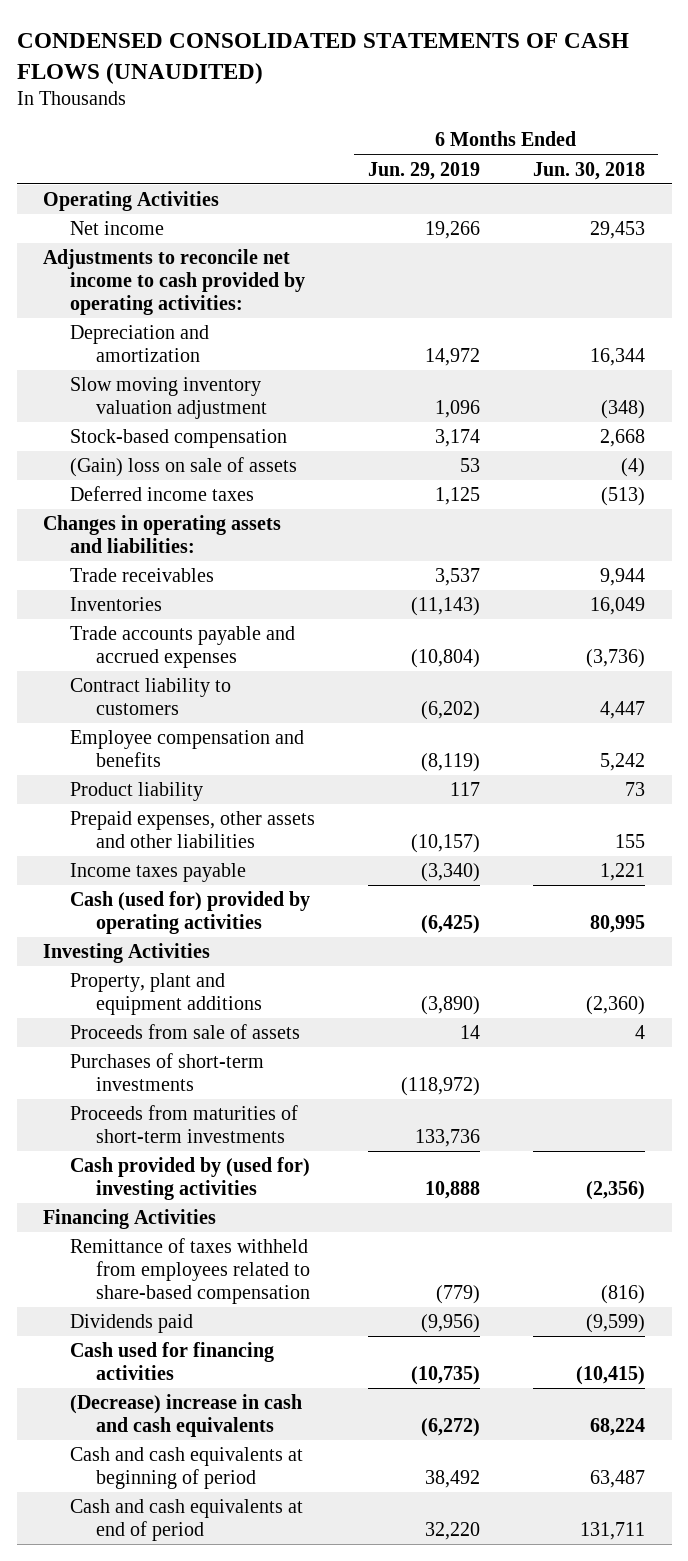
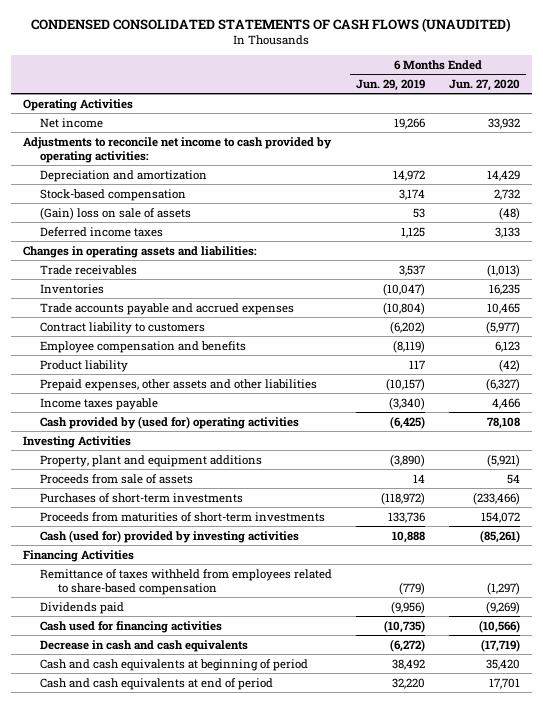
- | 6 Months Ended Jun. 29, 2019 | 6 Months Ended Jun. 30, 2018
+ | 6 Months Ended Jun. 29, 2019 | 6 Months Ended Jun. 27, 2020
- Slow moving inventory valuation adjustment | 1,096 | (348)
- Inventories | (11,143) | 16,049
+ Inventories | (10,047) | 16,235
- Cash (used for) provided by operating activities | (6,425) | 80,995
+ Cash provided by (used for) operating activities | (6,425) | 78,108
- Cash provided by (used for) investing activities | 10,888 | (2,356)
+ Cash (used for) provided by investing activities | 10,888 | (85,261)
- (Decrease) increase in cash and cash equivalents | (6,272) | 68,224
+ Decrease in cash and cash equivalents | (6,272) | (17,719)

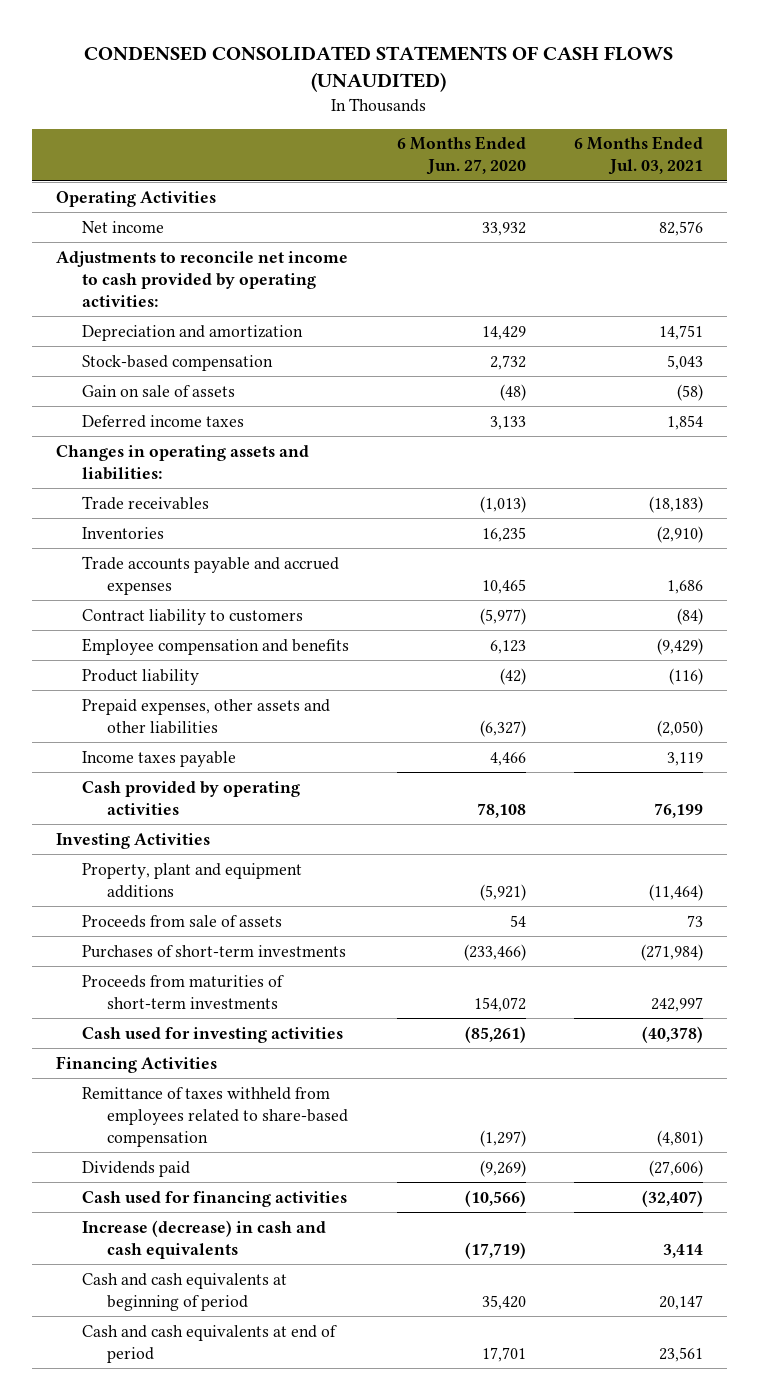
- | 6 Months Ended Jun. 29, 2019 | 6 Months Ended Jun. 27, 2020
+ | 6 Months Ended Jun. 27, 2020 | 6 Months Ended Jul. 03, 2021
- (Gain) loss on sale of assets | 53 | (48)
+ Gain on sale of assets | (48) | (58)
- Cash provided by (used for) operating activities | (6,425) | 78,108
+ Cash provided by operating activities | 78,108 | 76,199
- Cash (used for) provided by investing activities | 10,888 | (85,261)
+ Cash used for investing activities | (85,261) | (40,378)
- Decrease in cash and cash equivalents | (6,272) | (17,719)
+ Increase (decrease) in cash and cash equivalents | (17,719) | 3,414

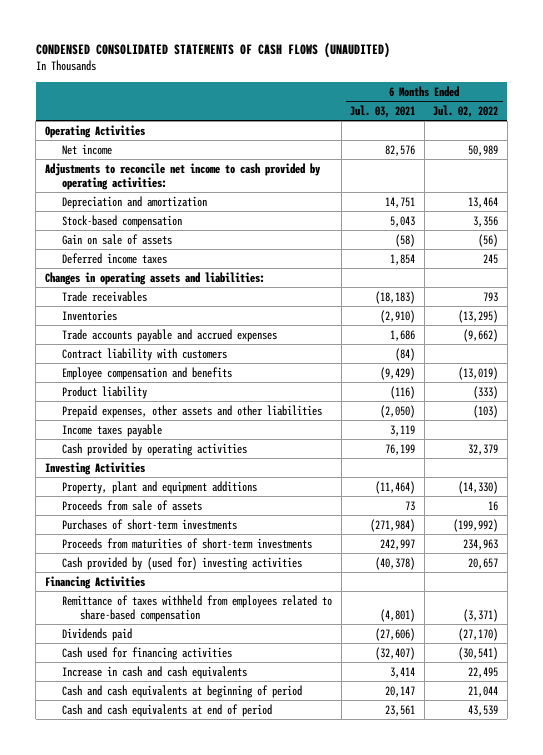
- | 6 Months Ended Jun. 27, 2020 | 6 Months Ended Jul. 03, 2021
+ | 6 Months Ended Jul. 03, 2021 | 6 Months Ended Jul. 02, 2022
- Contract liability to customers | (5,977) | (84)
+ Contract liability with customers | (84) |
- Cash used for investing activities | (85,261) | (40,378)
+ Cash provided by (used for) investing activities | (40,378) | 20,657
- Increase (decrease) in cash and cash equivalents | (17,719) | 3,414
+ Increase in cash and cash equivalents | 3,414 | 22,495

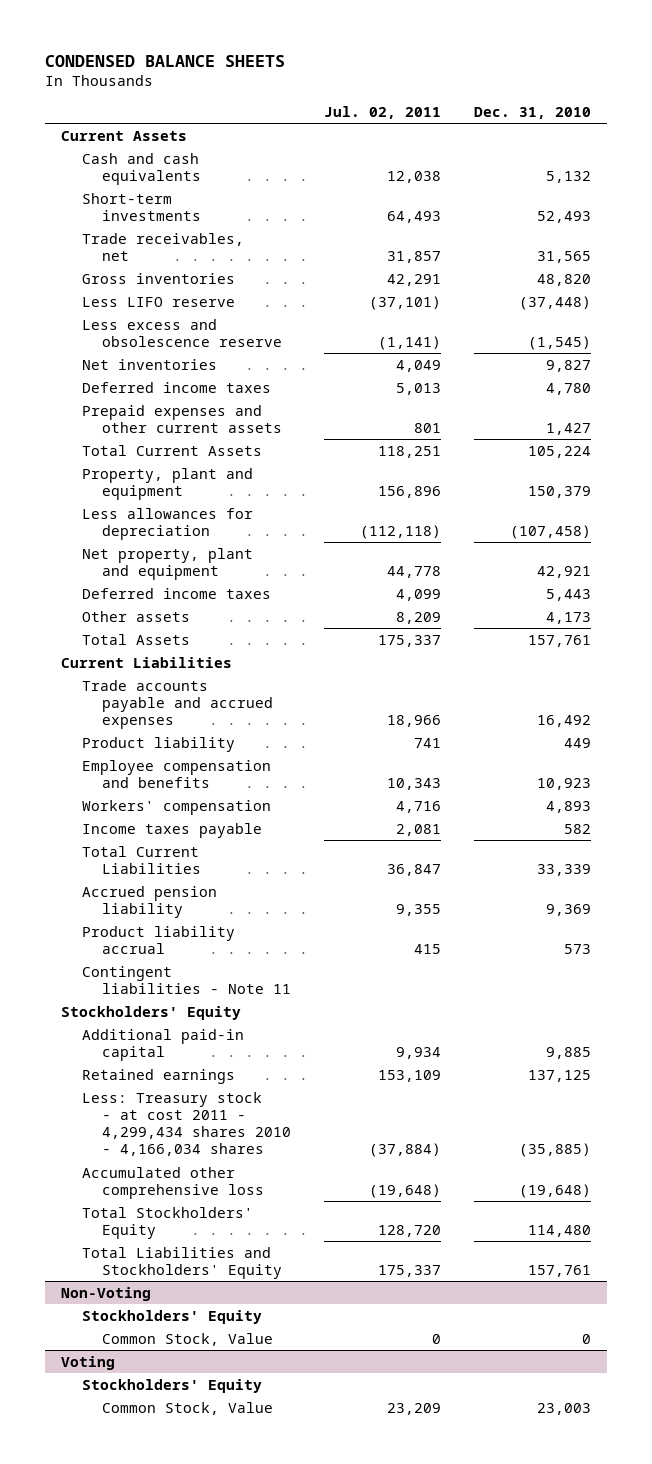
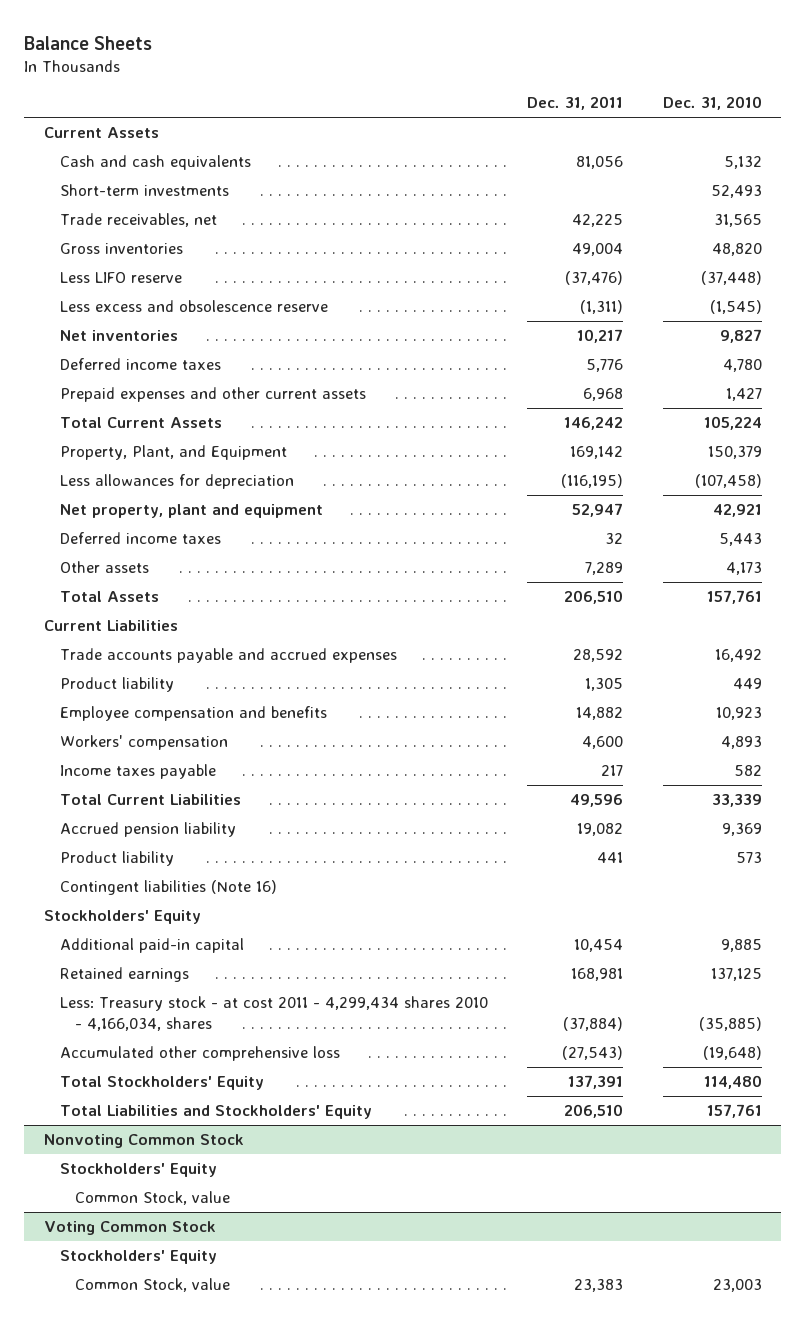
- CONDENSED BALANCE SHEETS
+ Balance Sheets
- | Jul. 02, 2011 | Dec. 31, 2010
+ | Dec. 31, 2011 | Dec. 31, 2010
- Property, plant and equipment | 156,896 | 150,379
+ Property, Plant, and Equipment | 169,142 | 150,379
- Product liability accrual | 415 | 573
- Contingent liabilities - Note 11
+ Product liability | 441 | 573
+ Contingent liabilities (Note 16)
- Less: Treasury stock - at cost 2011 - 4,299,434 shares 2010 - 4,166,034 shares | (37,884) | (35,885)
+ Less: Treasury stock - at cost 2011 - 4,299,434 shares 2010 - 4,166,034, shares | (37,884) | (35,885)
- Non-Voting
+ Nonvoting Common Stock
- Common Stock, Value | 0 | 0
- Voting
+ Common Stock, value
+ Voting Common Stock
- Common Stock, Value | 23,209 | 23,003
+ Common Stock, value | 23,383 | 23,003

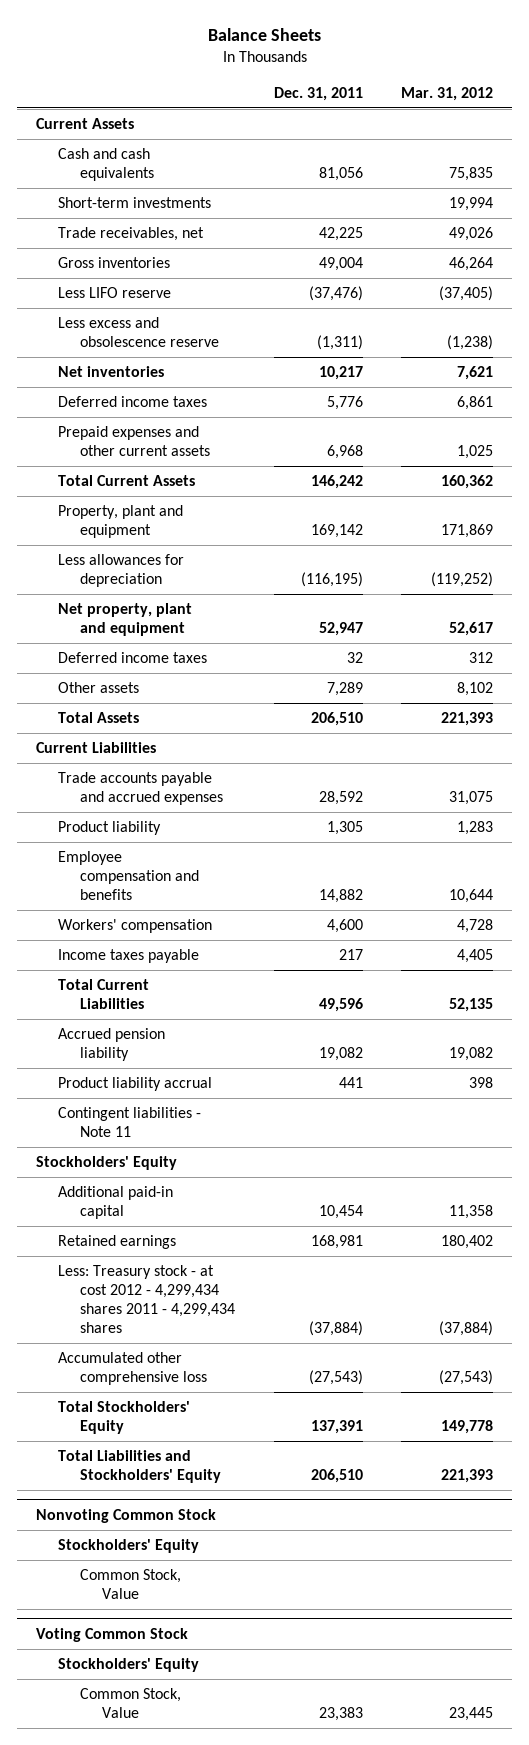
- | Dec. 31, 2011 | Dec. 31, 2010
+ | Dec. 31, 2011 | Mar. 31, 2012
- Property, Plant, and Equipment | 169,142 | 150,379
+ Property, plant and equipment | 169,142 | 171,869
- Product liability | 441 | 573
- Contingent liabilities (Note 16)
+ Product liability accrual | 441 | 398
+ Contingent liabilities - Note 11
- Less: Treasury stock - at cost 2011 - 4,299,434 shares 2010 - 4,166,034, shares | (37,884) | (35,885)
+ Less: Treasury stock - at cost 2012 - 4,299,434 shares 2011 - 4,299,434 shares | (37,884) | (37,884)
@ Nonvoting Common Stock
- Common Stock, value
+ Common Stock, Value
@ Voting Common Stock
- Common Stock, value | 23,383 | 23,003
+ Common Stock, Value | 23,383 | 23,445

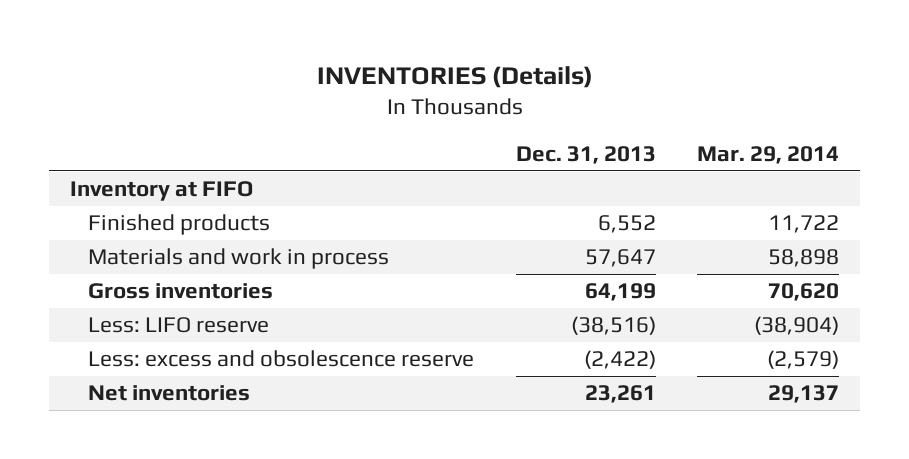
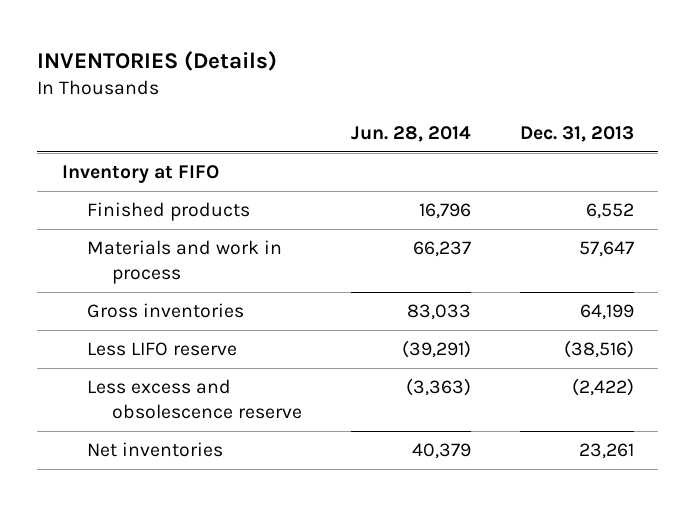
- | Dec. 31, 2013 | Mar. 29, 2014
+ | Jun. 28, 2014 | Dec. 31, 2013
- Less: LIFO reserve | (38,516) | (38,904)
- Less: excess and obsolescence reserve | (2,422) | (2,579)
+ Less LIFO reserve | (39,291) | (38,516)
+ Less excess and obsolescence reserve | (3,363) | (2,422)

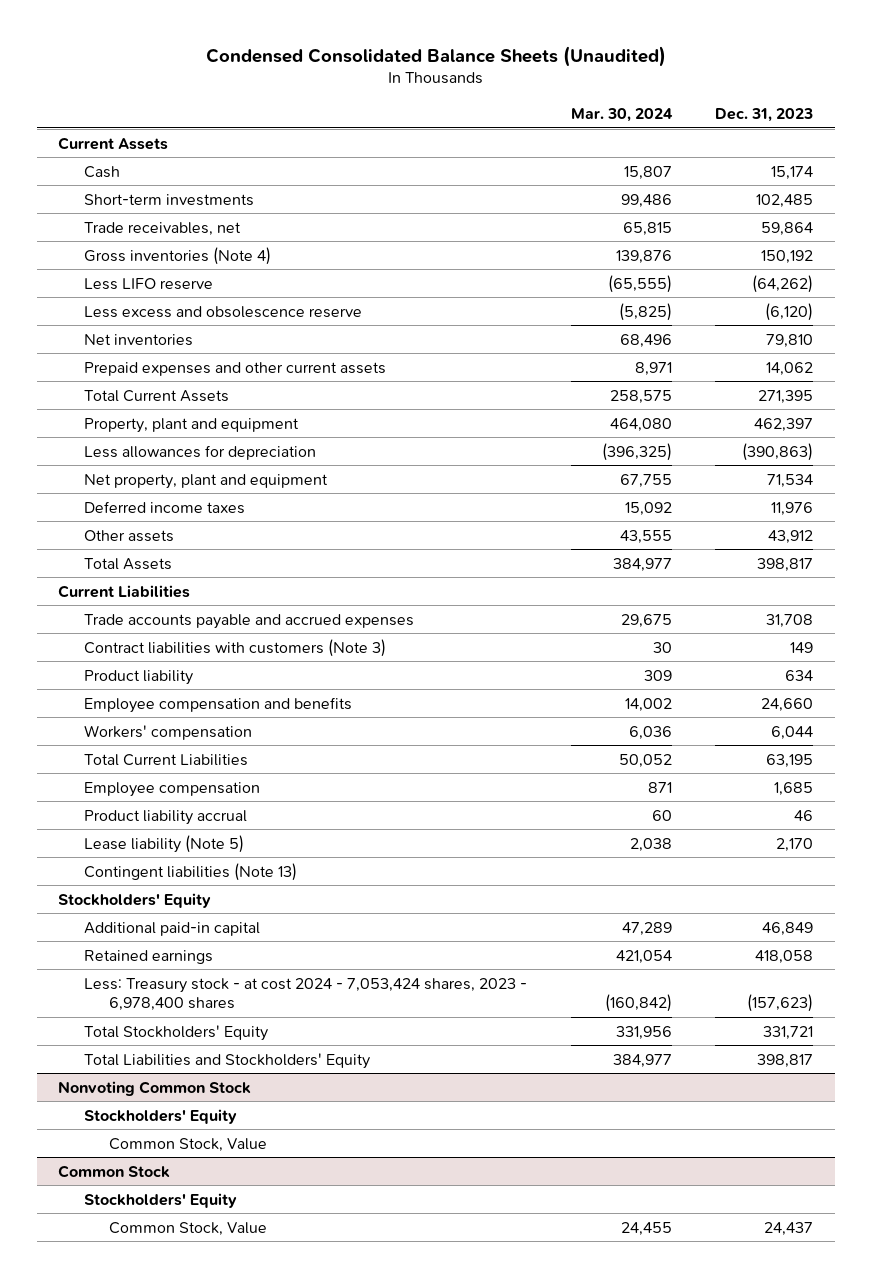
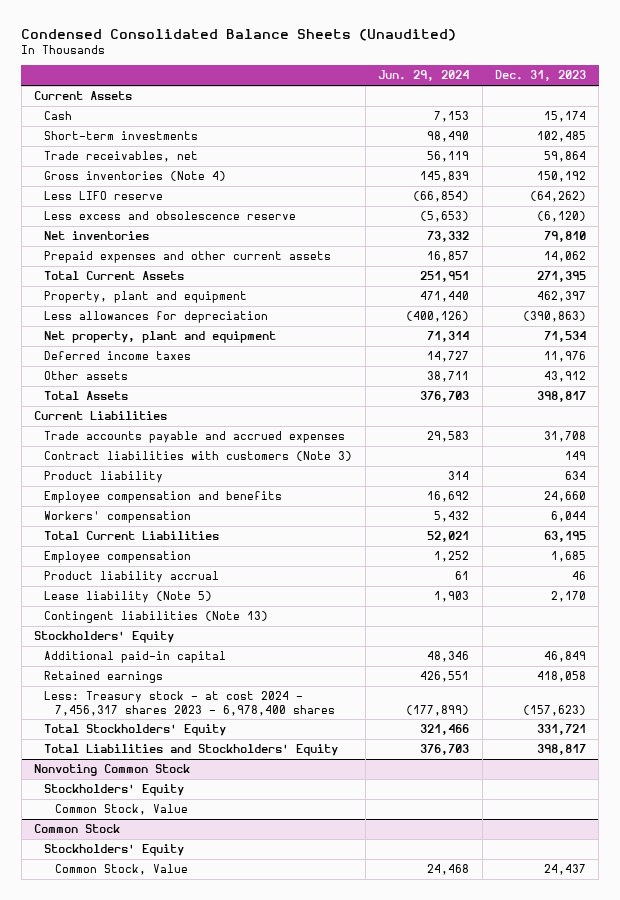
- | Mar. 30, 2024 | Dec. 31, 2023
+ | Jun. 29, 2024 | Dec. 31, 2023
- Less: Treasury stock - at cost 2024 - 7,053,424 shares, 2023 - 6,978,400 shares | (160,842) | (157,623)
+ Less: Treasury stock - at cost 2024 - 7,456,317 shares 2023 - 6,978,400 shares | (177,899) | (157,623)

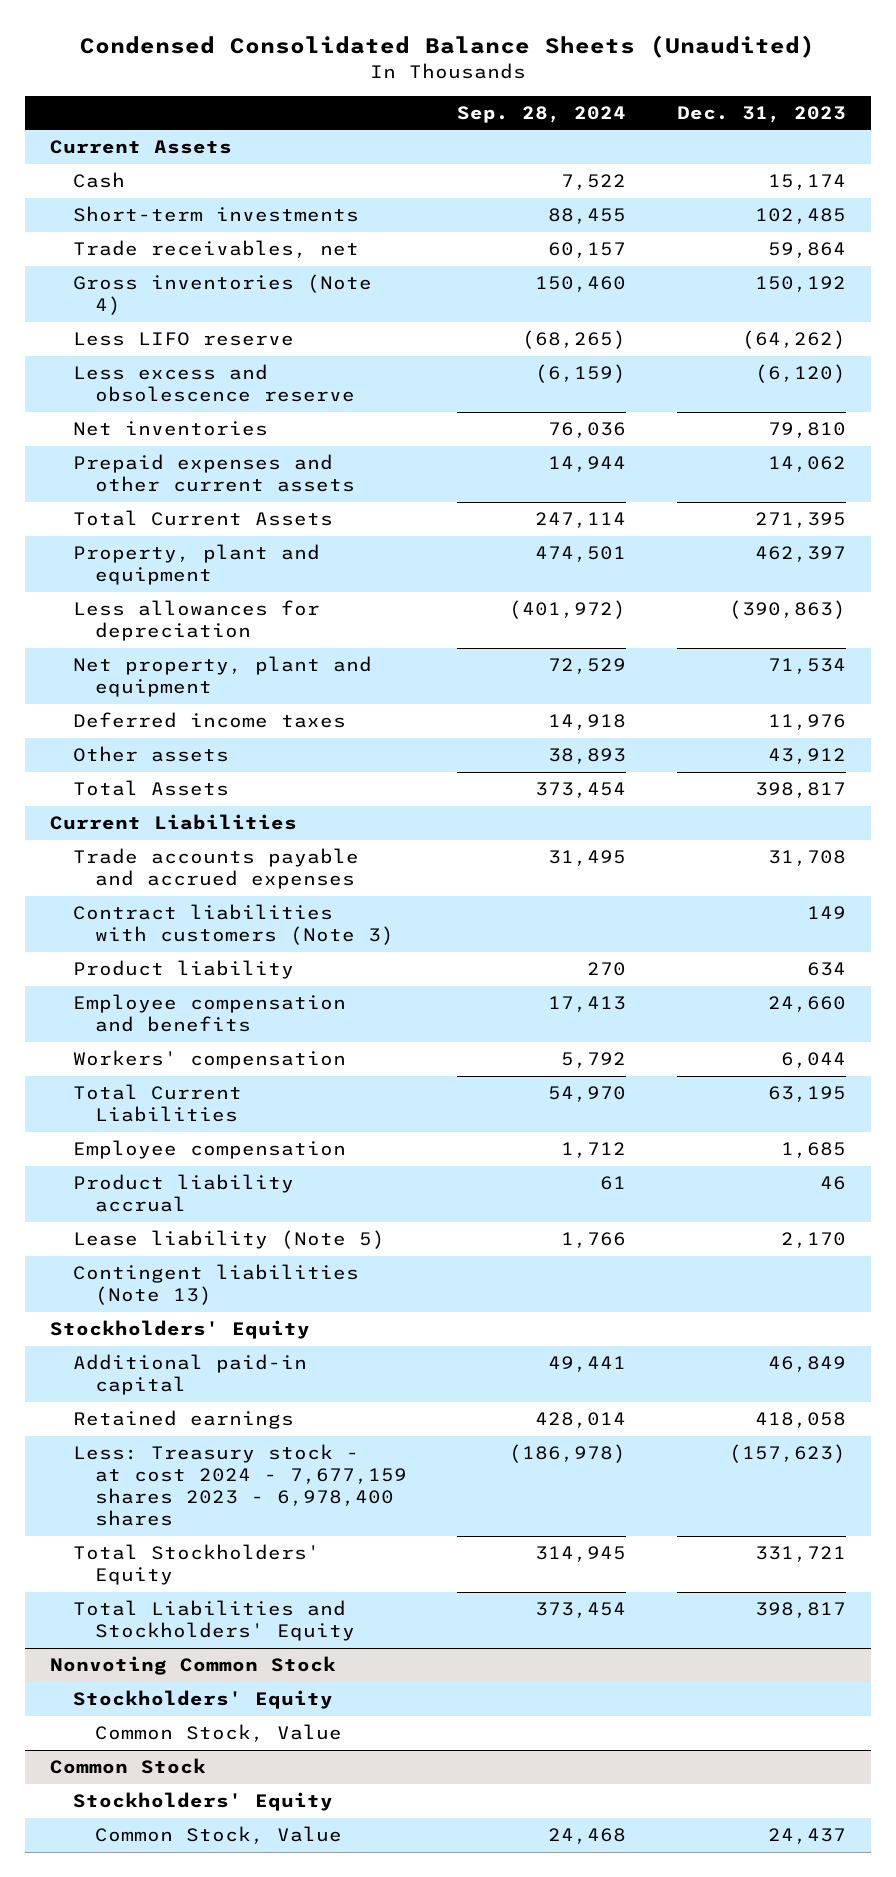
- | Jun. 29, 2024 | Dec. 31, 2023
+ | Sep. 28, 2024 | Dec. 31, 2023
- Less: Treasury stock - at cost 2024 - 7,456,317 shares 2023 - 6,978,400 shares | (177,899) | (157,623)
+ Less: Treasury stock - at cost 2024 - 7,677,159 shares 2023 - 6,978,400 shares | (186,978) | (157,623)

